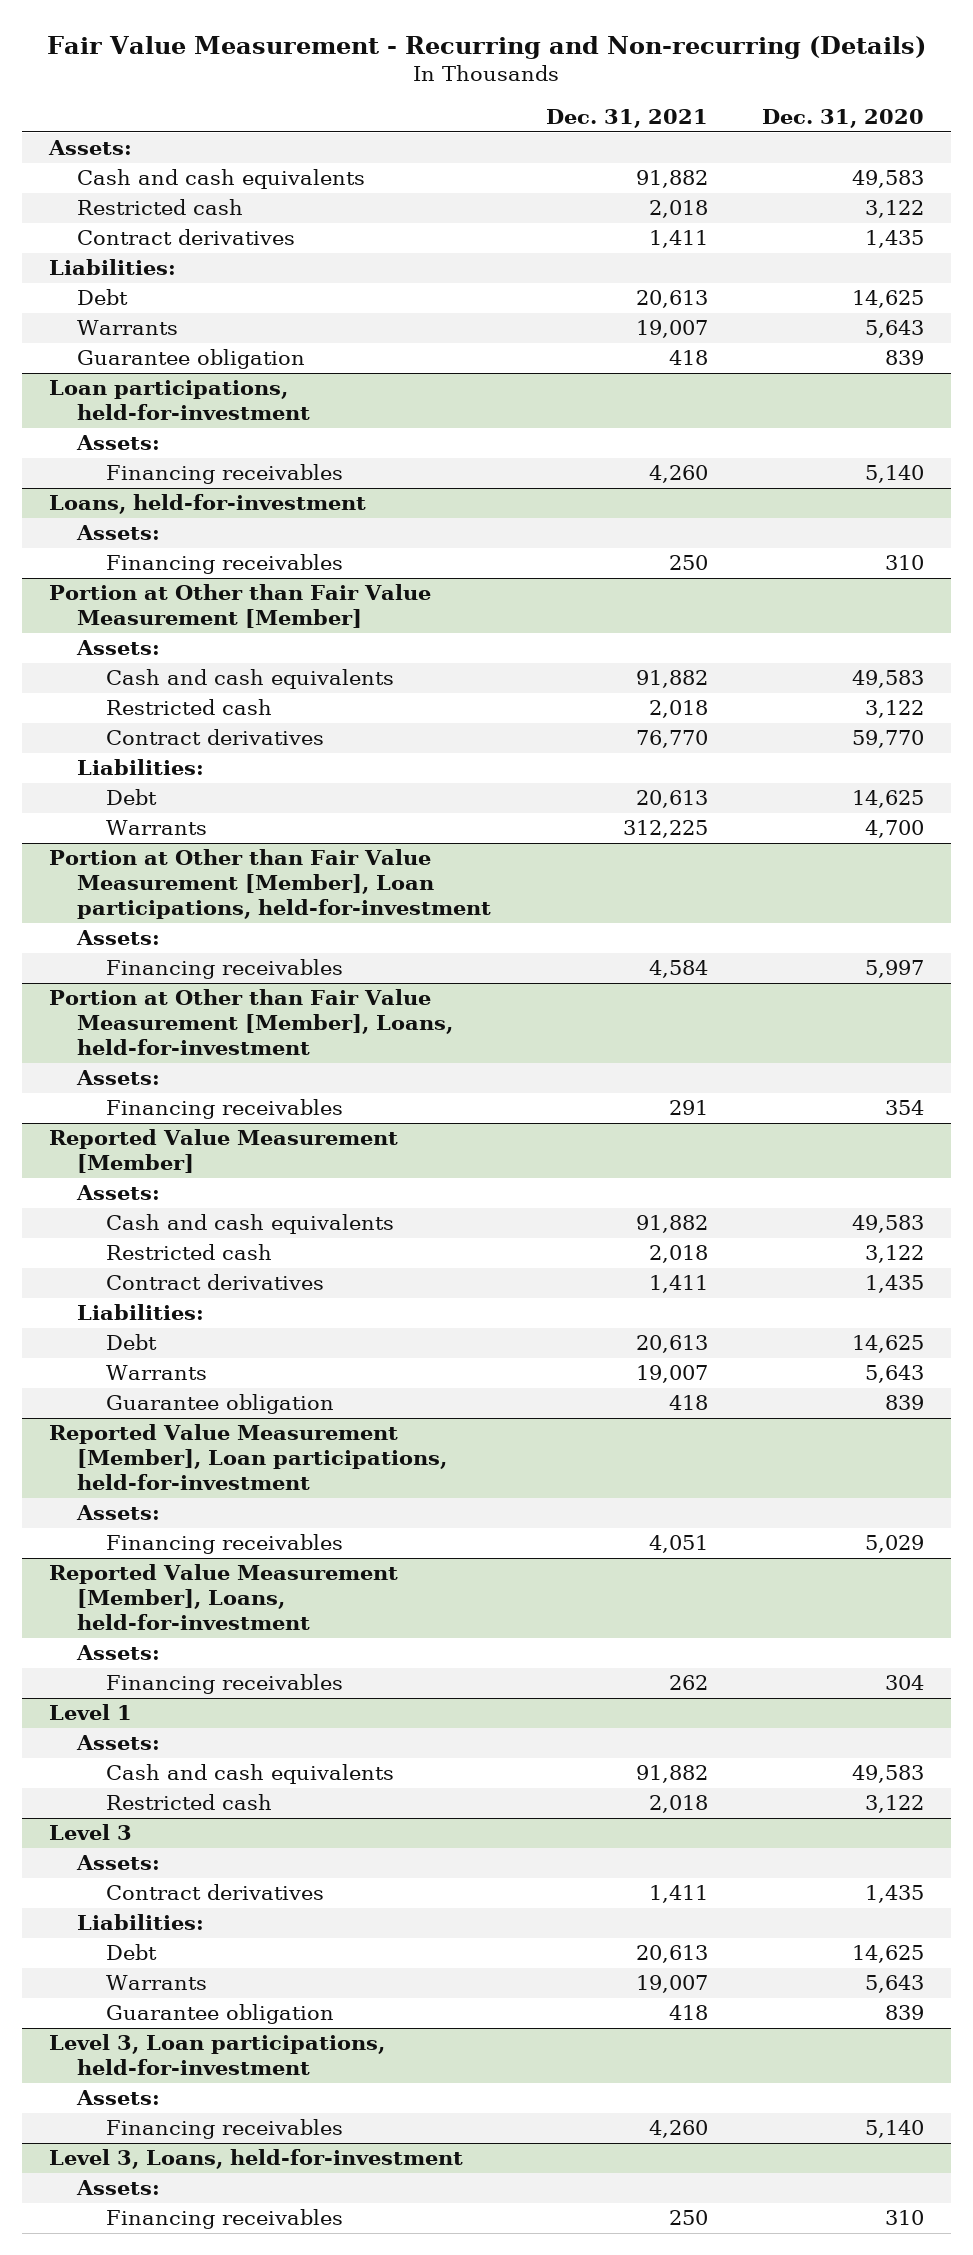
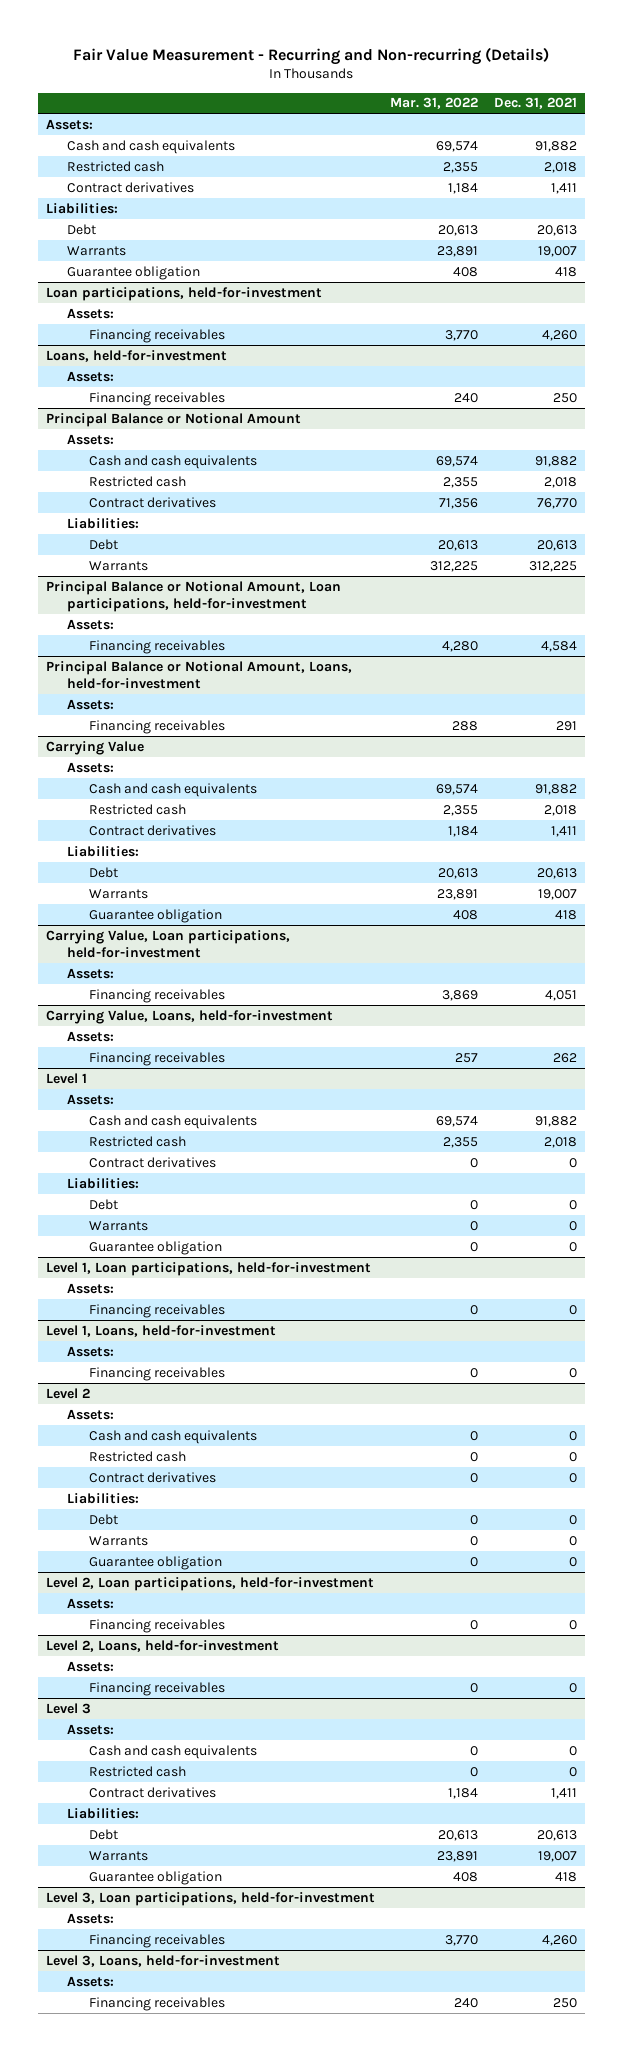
- | Dec. 31, 2021 | Dec. 31, 2020
+ | Mar. 31, 2022 | Dec. 31, 2021
- Portion at Other than Fair Value Measurement [Member]
+ Principal Balance or Notional Amount
- Portion at Other than Fair Value Measurement [Member], Loan participations, held-for-investment
+ Principal Balance or Notional Amount, Loan participations, held-for-investment
- Portion at Other than Fair Value Measurement [Member], Loans, held-for-investment
+ Principal Balance or Notional Amount, Loans, held-for-investment
- Reported Value Measurement [Member]
+ Carrying Value
- Reported Value Measurement [Member], Loan participations, held-for-investment
+ Carrying Value, Loan participations, held-for-investment
- Reported Value Measurement [Member], Loans, held-for-investment
+ Carrying Value, Loans, held-for-investment
@ Level 1
+ Contract derivatives | 0 | 0
+ Liabilities:
+ Debt | 0 | 0
+ Warrants | 0 | 0
+ Guarantee obligation | 0 | 0
+ Level 1, Loan participations, held-for-investment
+ Assets:
+ Financing receivables | 0 | 0
+ Level 1, Loans, held-for-investment
+ Assets:
+ Financing receivables | 0 | 0
+ Level 2
+ Assets:
+ Cash and cash equivalents | 0 | 0
+ Restricted cash | 0 | 0
+ Contract derivatives | 0 | 0
+ Liabilities:
+ Debt | 0 | 0
+ Warrants | 0 | 0
+ Guarantee obligation | 0 | 0
+ Level 2, Loan participations, held-for-investment
+ Assets:
+ Financing receivables | 0 | 0
+ Level 2, Loans, held-for-investment
+ Assets:
+ Financing receivables | 0 | 0
@ Level 3
+ Cash and cash equivalents | 0 | 0
+ Restricted cash | 0 | 0

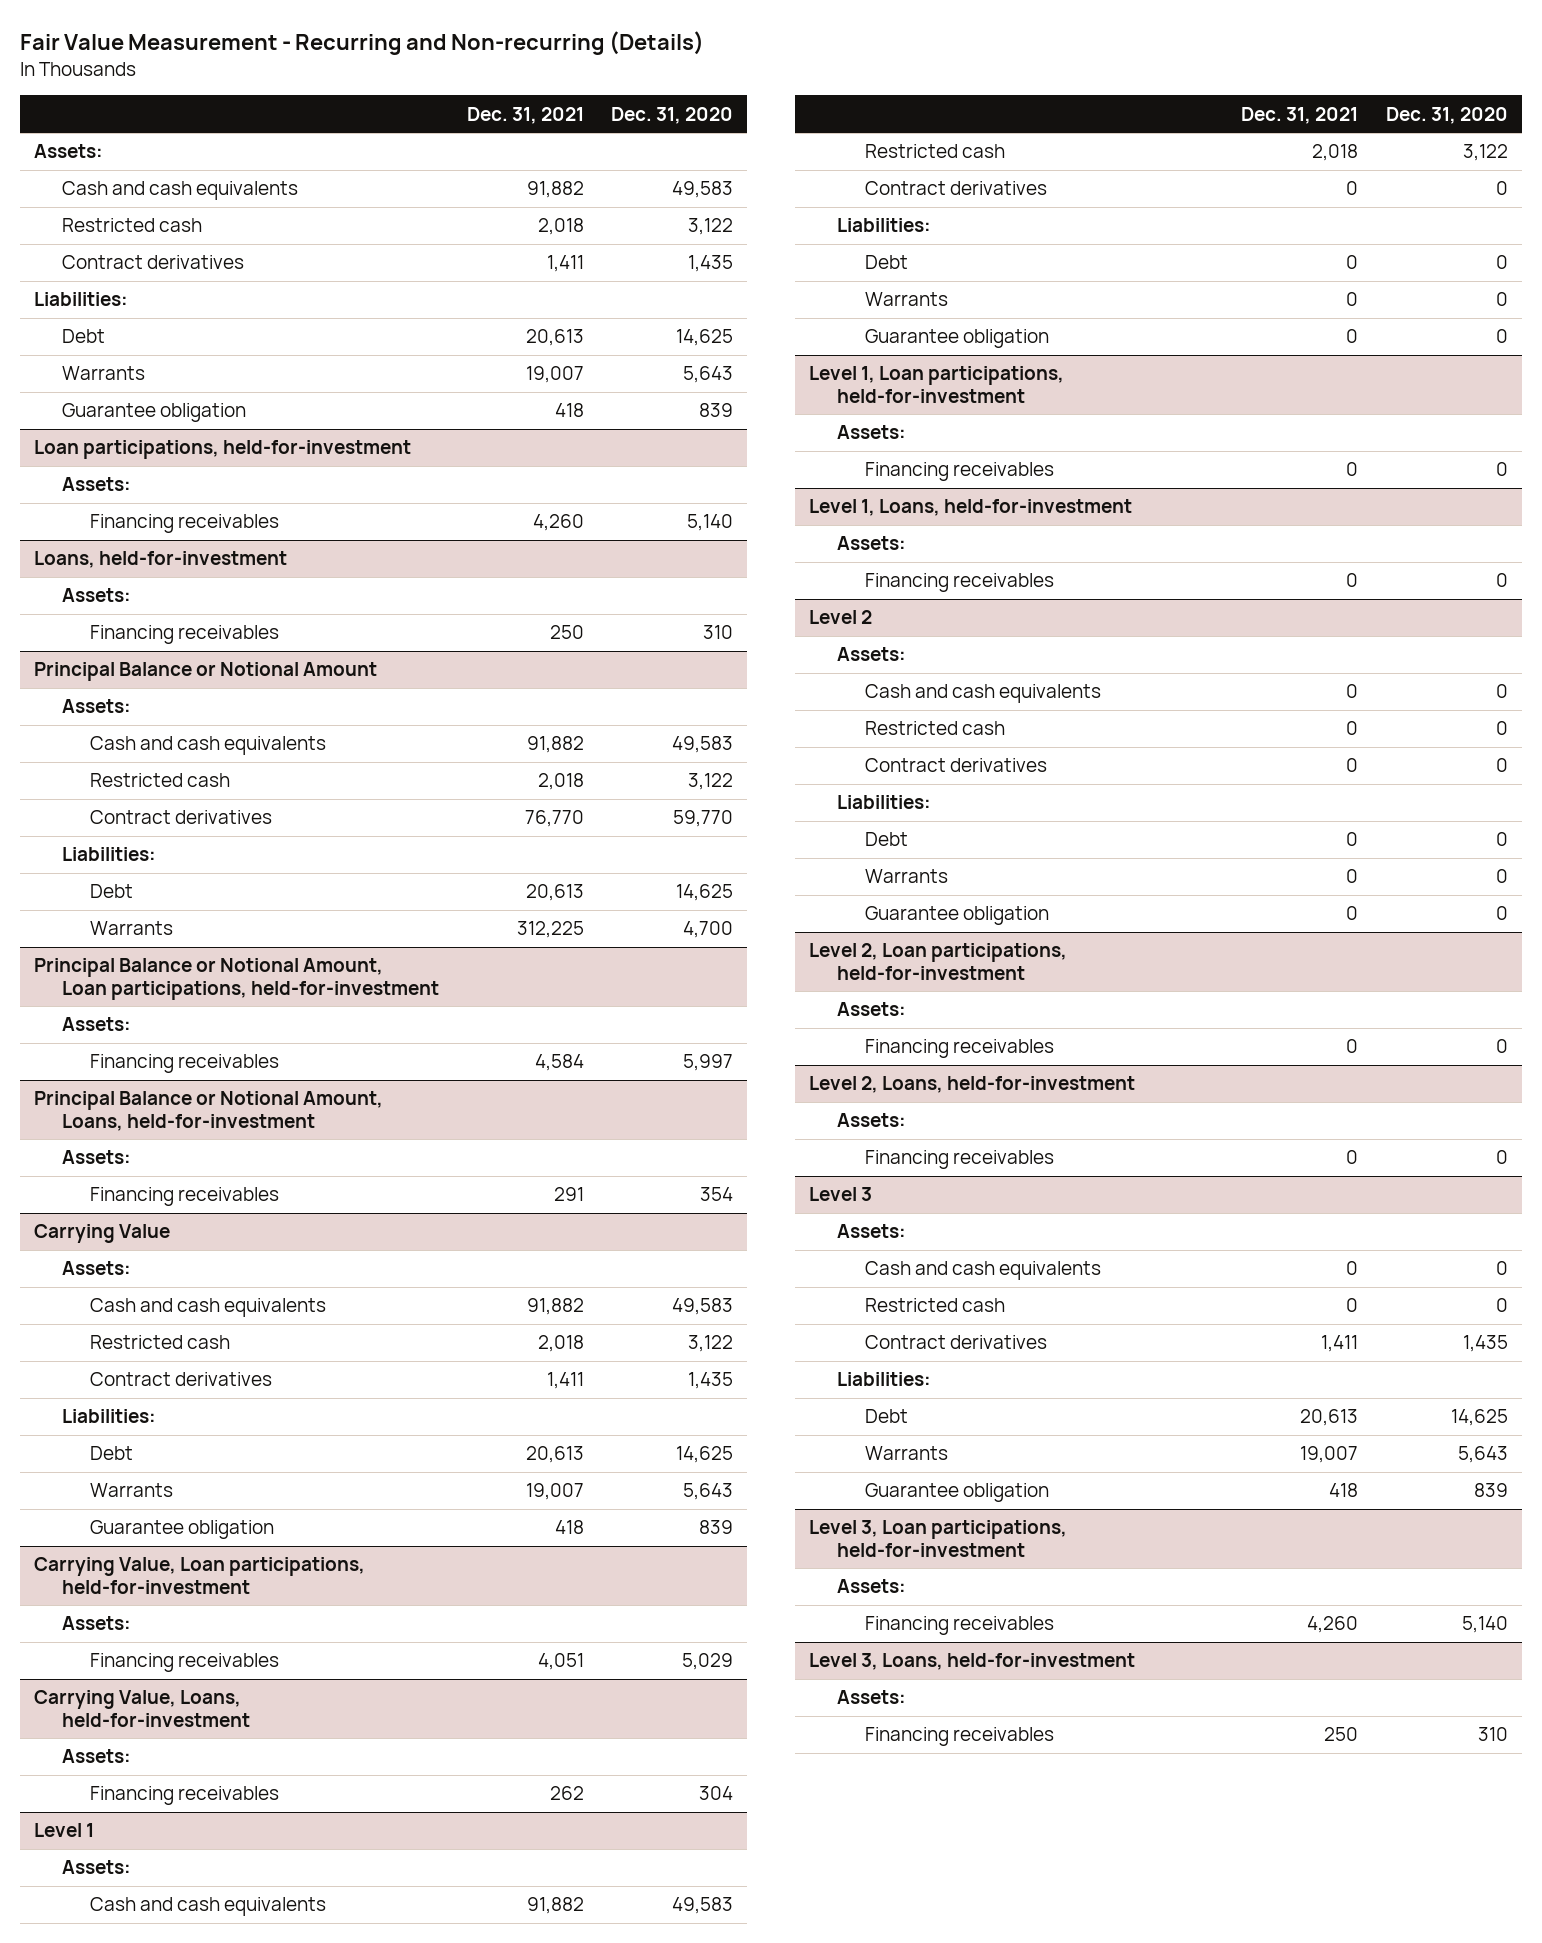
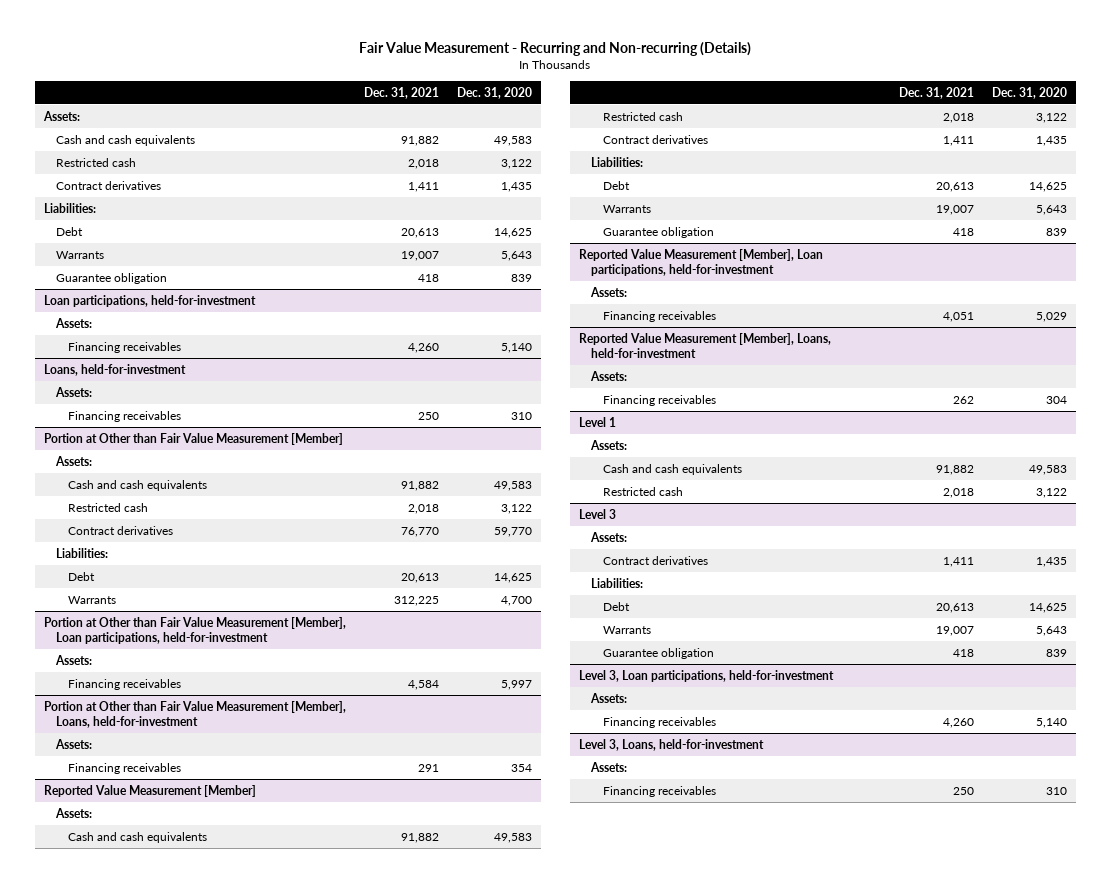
- Principal Balance or Notional Amount
+ Portion at Other than Fair Value Measurement [Member]
- Principal Balance or Notional Amount, Loan participations, held-for-investment
+ Portion at Other than Fair Value Measurement [Member], Loan participations, held-for-investment
- Principal Balance or Notional Amount, Loans, held-for-investment
+ Portion at Other than Fair Value Measurement [Member], Loans, held-for-investment
- Carrying Value
+ Reported Value Measurement [Member]
- Carrying Value, Loan participations, held-for-investment
+ Reported Value Measurement [Member], Loan participations, held-for-investment
- Carrying Value, Loans, held-for-investment
+ Reported Value Measurement [Member], Loans, held-for-investment
@ Level 1
- Contract derivatives | 0 | 0
- Liabilities:
- Debt | 0 | 0
- Warrants | 0 | 0
- Guarantee obligation | 0 | 0
- Level 1, Loan participations, held-for-investment
- Assets:
- Financing receivables | 0 | 0
- Level 1, Loans, held-for-investment
- Assets:
- Financing receivables | 0 | 0
- Level 2
- Assets:
- Cash and cash equivalents | 0 | 0
- Restricted cash | 0 | 0
- Contract derivatives | 0 | 0
- Liabilities:
- Debt | 0 | 0
- Warrants | 0 | 0
- Guarantee obligation | 0 | 0
- Level 2, Loan participations, held-for-investment
- Assets:
- Financing receivables | 0 | 0
- Level 2, Loans, held-for-investment
- Assets:
- Financing receivables | 0 | 0
@ Level 3
- Cash and cash equivalents | 0 | 0
- Restricted cash | 0 | 0

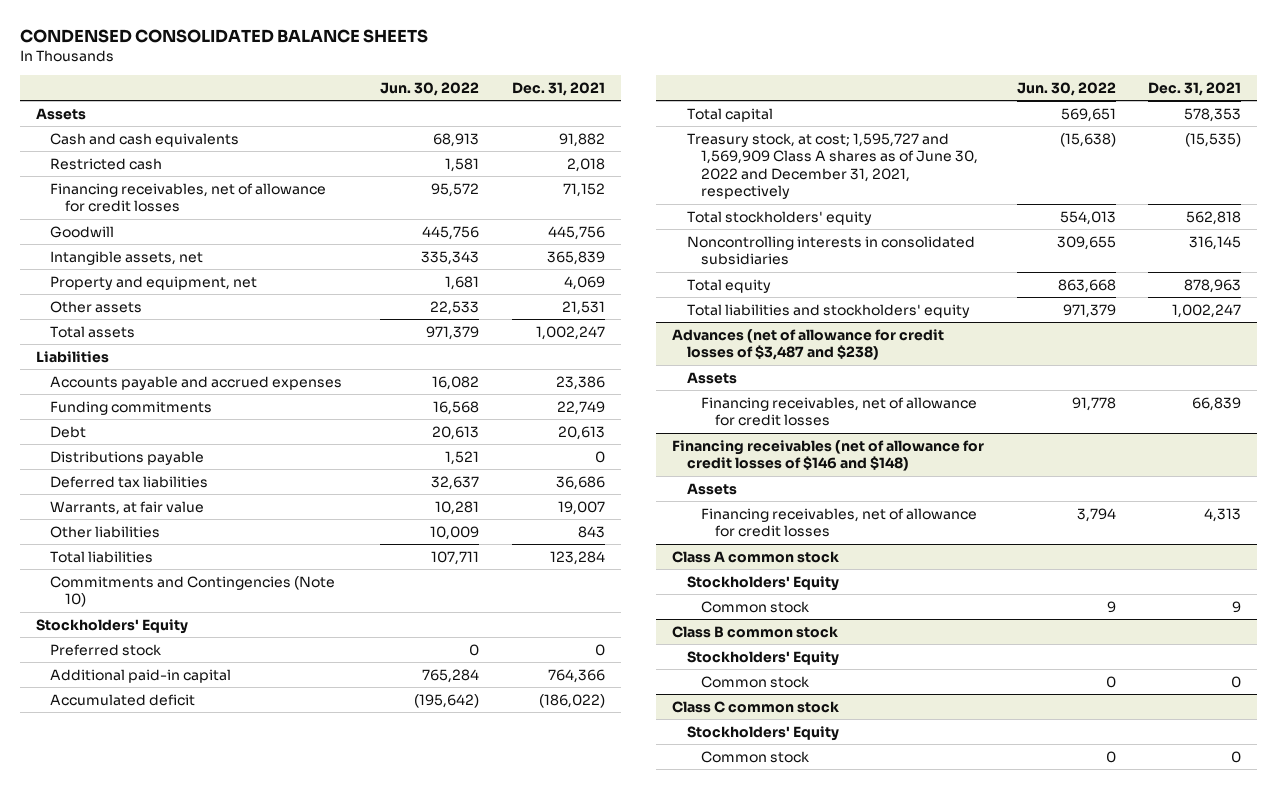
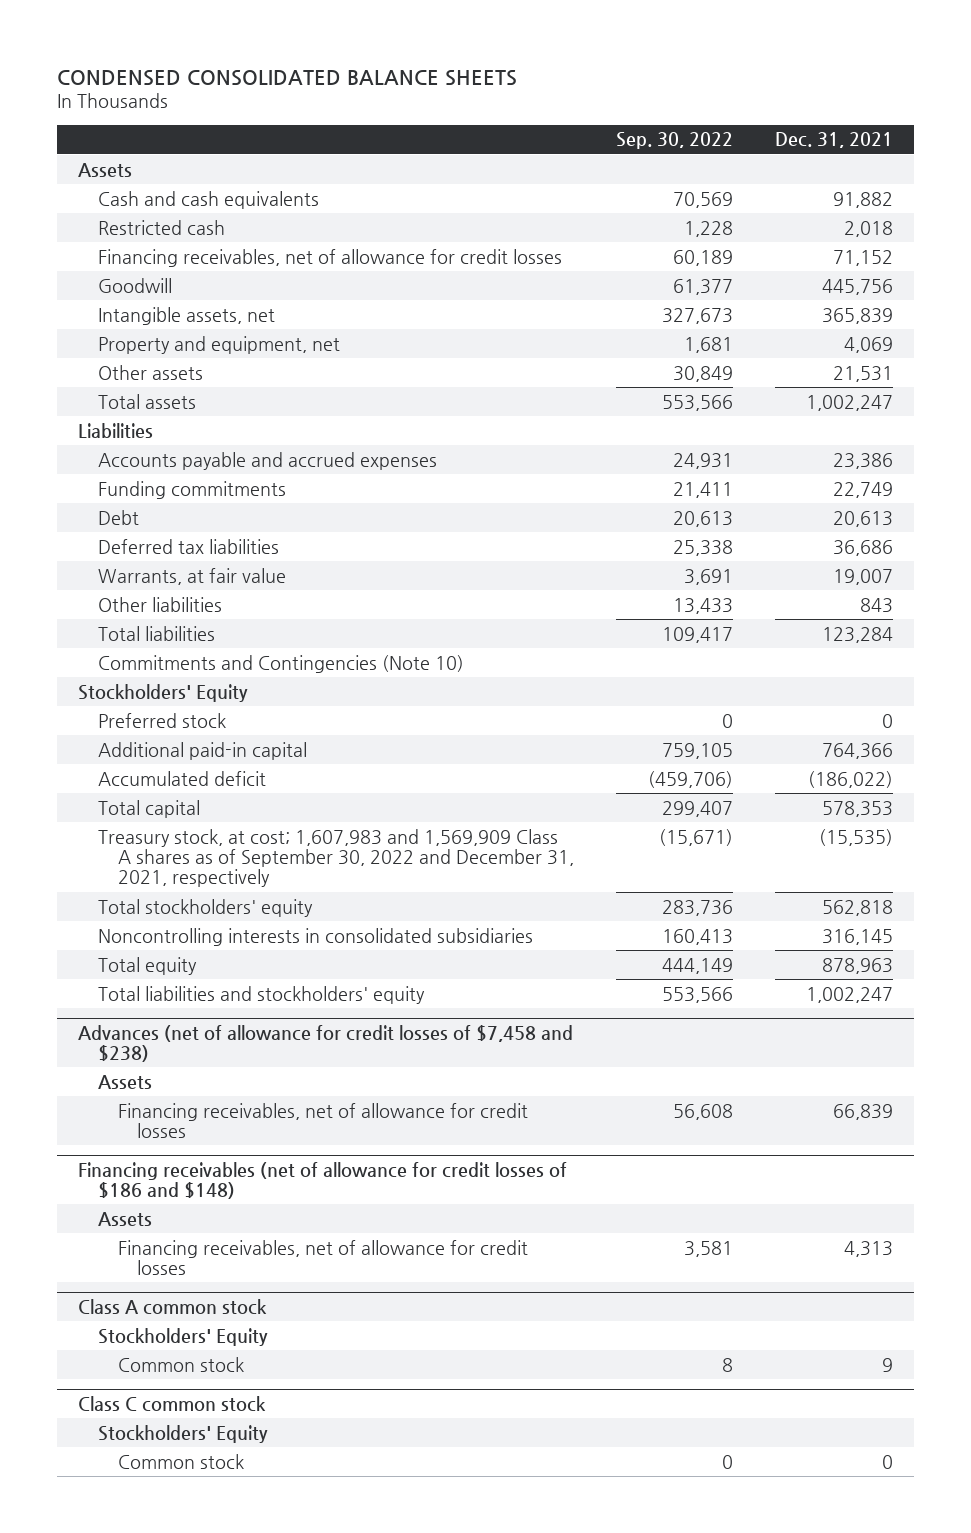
- | Jun. 30, 2022 | Dec. 31, 2021
+ | Sep. 30, 2022 | Dec. 31, 2021
- Distributions payable | 1,521 | 0
- Treasury stock, at cost; 1,595,727 and 1,569,909 Class A shares as of June 30, 2022 and December 31, 2021, respectively | (15,638) | (15,535)
+ Treasury stock, at cost; 1,607,983 and 1,569,909 Class A shares as of September 30, 2022 and December 31, 2021, respectively | (15,671) | (15,535)
- Advances (net of allowance for credit losses of $3,487 and $238)
+ Advances (net of allowance for credit losses of $7,458 and $238)
- Financing receivables (net of allowance for credit losses of $146 and $148)
+ Financing receivables (net of allowance for credit losses of $186 and $148)
- Class B common stock
- Stockholders' Equity
- Common stock | 0 | 0

